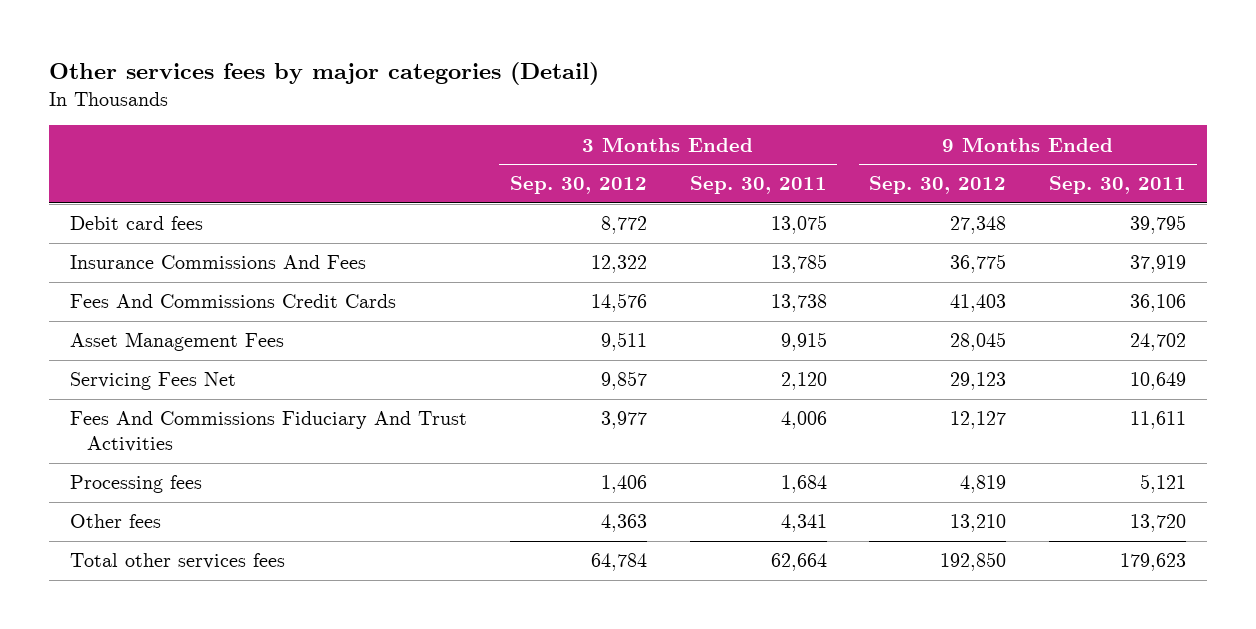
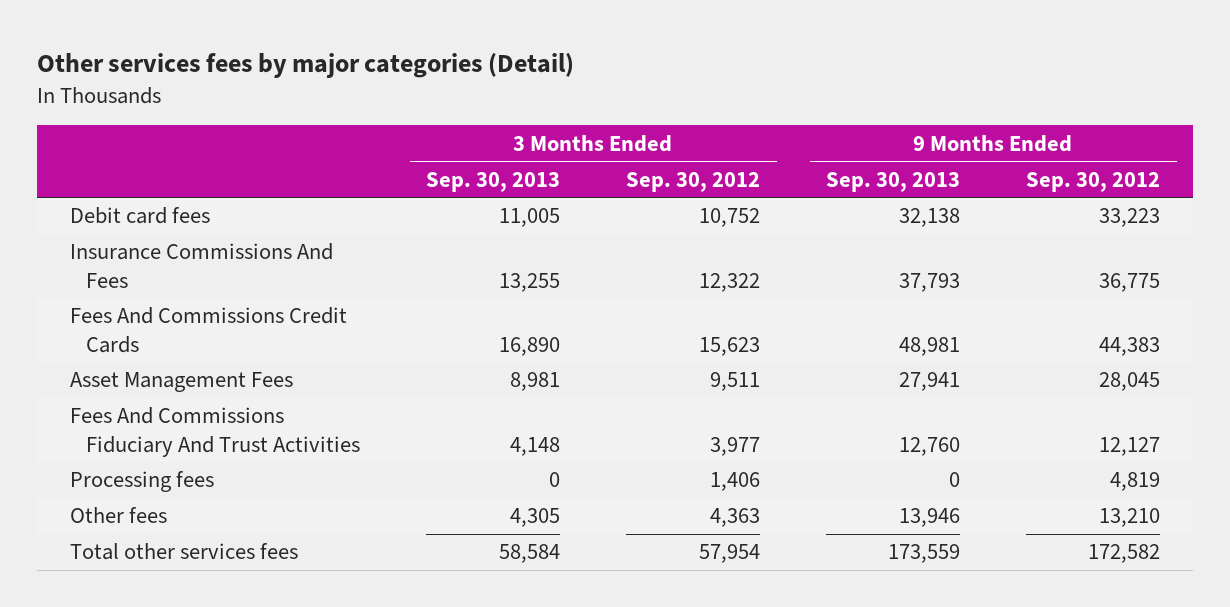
- | 3 Months Ended Sep. 30, 2012 | 3 Months Ended Sep. 30, 2011 | 9 Months Ended Sep. 30, 2012 | 9 Months Ended Sep. 30, 2011
+ | 3 Months Ended Sep. 30, 2013 | 3 Months Ended Sep. 30, 2012 | 9 Months Ended Sep. 30, 2013 | 9 Months Ended Sep. 30, 2012
- Debit card fees | 8,772 | 13,075 | 27,348 | 39,795
+ Debit card fees | 11,005 | 10,752 | 32,138 | 33,223
- Fees And Commissions Credit Cards | 14,576 | 13,738 | 41,403 | 36,106
+ Fees And Commissions Credit Cards | 16,890 | 15,623 | 48,981 | 44,383
- Servicing Fees Net | 9,857 | 2,120 | 29,123 | 10,649
- Total other services fees | 64,784 | 62,664 | 192,850 | 179,623
+ Total other services fees | 58,584 | 57,954 | 173,559 | 172,582

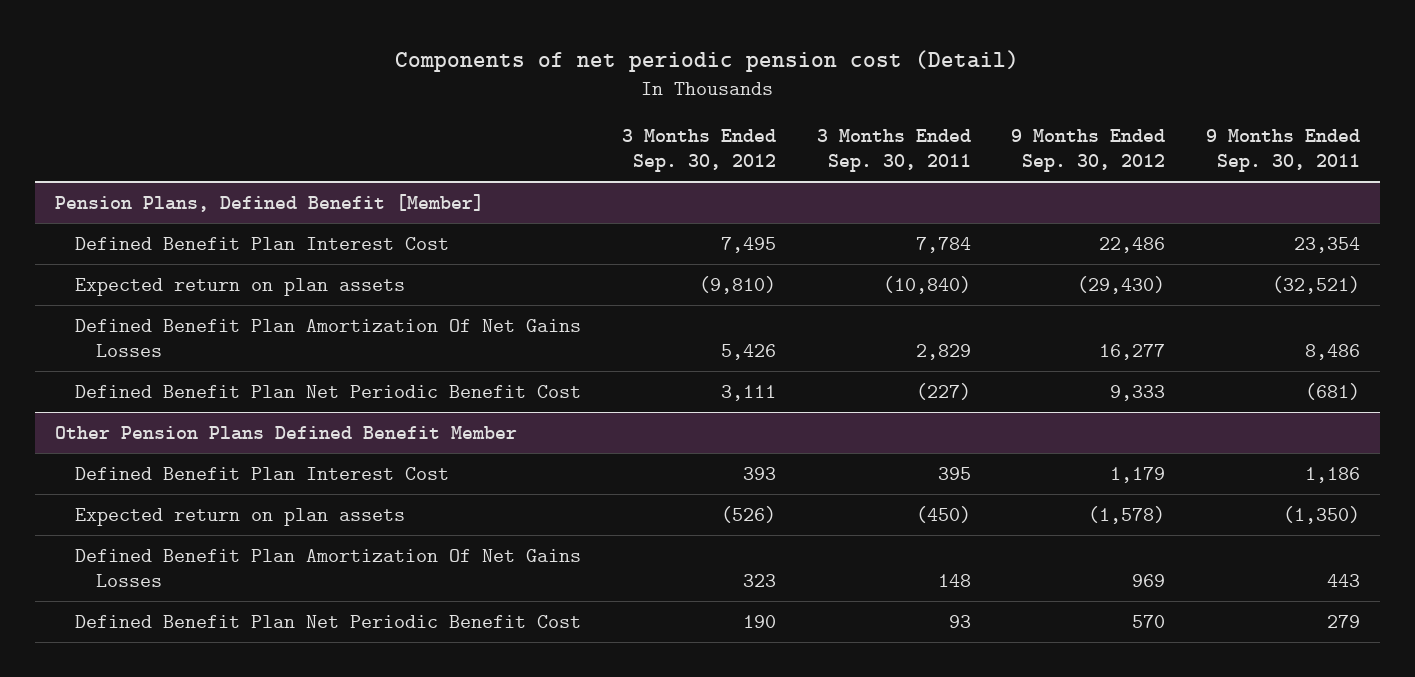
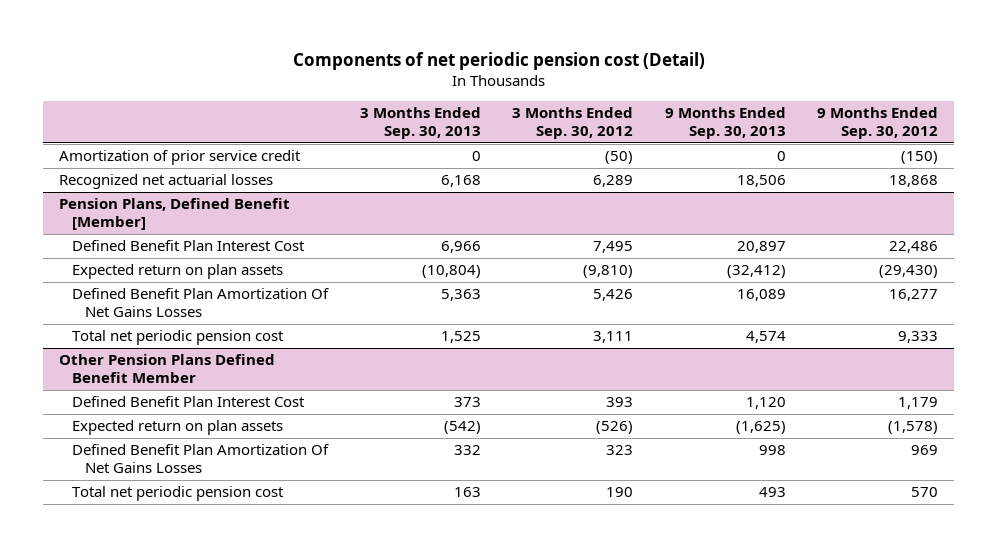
- | 3 Months Ended Sep. 30, 2012 | 3 Months Ended Sep. 30, 2011 | 9 Months Ended Sep. 30, 2012 | 9 Months Ended Sep. 30, 2011
+ | 3 Months Ended Sep. 30, 2013 | 3 Months Ended Sep. 30, 2012 | 9 Months Ended Sep. 30, 2013 | 9 Months Ended Sep. 30, 2012
+ Amortization of prior service credit | 0 | (50) | 0 | (150)
+ Recognized net actuarial losses | 6,168 | 6,289 | 18,506 | 18,868
@ Pension Plans, Defined Benefit [Member]
- Defined Benefit Plan Net Periodic Benefit Cost | 3,111 | (227) | 9,333 | (681)
+ Total net periodic pension cost | 1,525 | 3,111 | 4,574 | 9,333
@ Other Pension Plans Defined Benefit Member
- Defined Benefit Plan Net Periodic Benefit Cost | 190 | 93 | 570 | 279
+ Total net periodic pension cost | 163 | 190 | 493 | 570

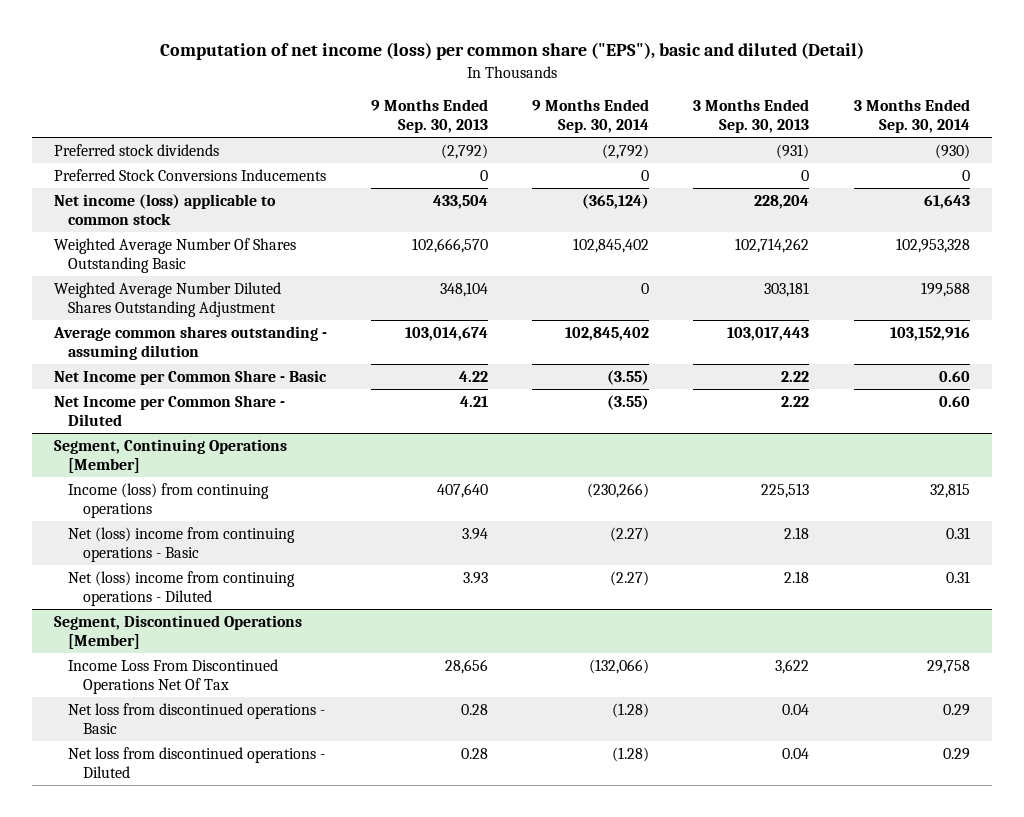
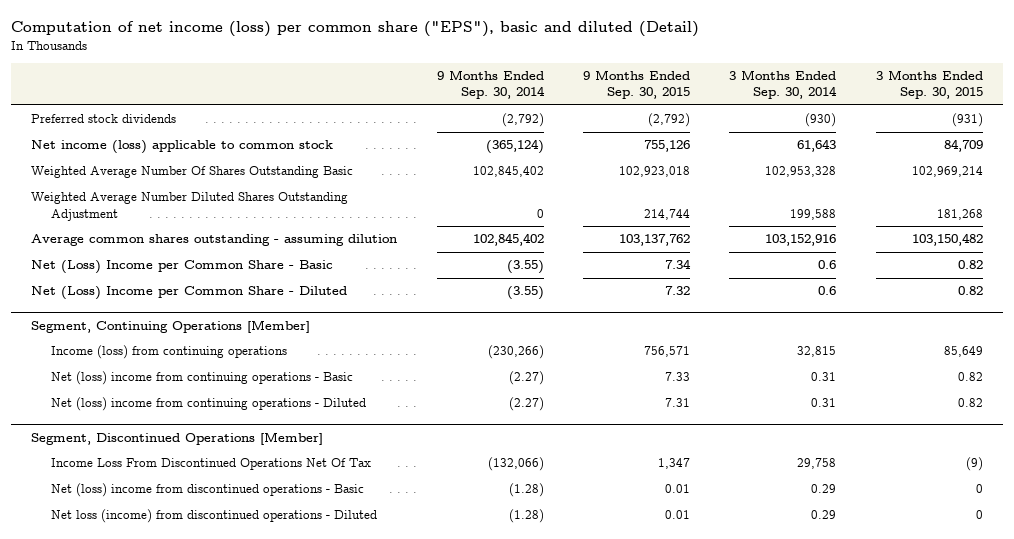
- | 9 Months Ended Sep. 30, 2013 | 9 Months Ended Sep. 30, 2014 | 3 Months Ended Sep. 30, 2013 | 3 Months Ended Sep. 30, 2014
+ | 9 Months Ended Sep. 30, 2014 | 9 Months Ended Sep. 30, 2015 | 3 Months Ended Sep. 30, 2014 | 3 Months Ended Sep. 30, 2015
- Preferred Stock Conversions Inducements | 0 | 0 | 0 | 0
- Net Income per Common Share - Basic | 4.22 | (3.55) | 2.22 | 0.60
- Net Income per Common Share - Diluted | 4.21 | (3.55) | 2.22 | 0.60
+ Net (Loss) Income per Common Share - Basic | (3.55) | 7.34 | 0.6 | 0.82
+ Net (Loss) Income per Common Share - Diluted | (3.55) | 7.32 | 0.6 | 0.82
@ Segment, Discontinued Operations [Member]
- Net loss from discontinued operations - Basic | 0.28 | (1.28) | 0.04 | 0.29
- Net loss from discontinued operations - Diluted | 0.28 | (1.28) | 0.04 | 0.29
+ Net (loss) income from discontinued operations - Basic | (1.28) | 0.01 | 0.29 | 0
+ Net loss (income) from discontinued operations - Diluted | (1.28) | 0.01 | 0.29 | 0

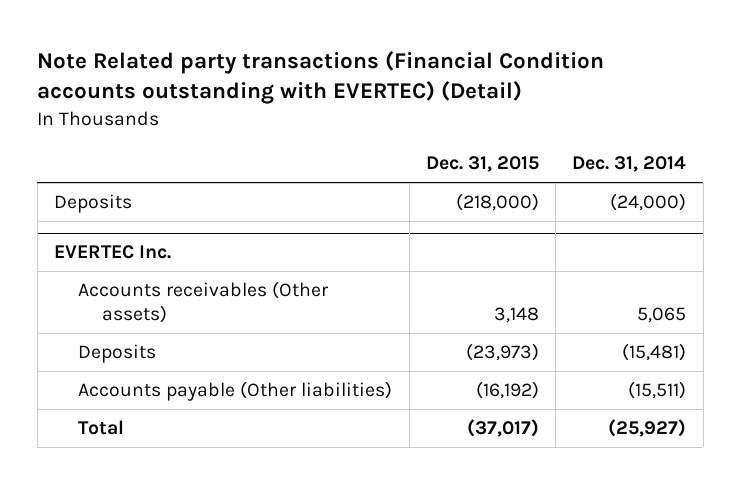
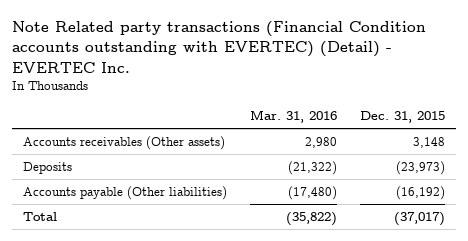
- Note Related party transactions (Financial Condition accounts outstanding with EVERTEC) (Detail)
+ Note Related party transactions (Financial Condition accounts outstanding with EVERTEC) (Detail) - EVERTEC Inc.
- | Dec. 31, 2015 | Dec. 31, 2014
+ | Mar. 31, 2016 | Dec. 31, 2015
- Deposits | (218,000) | (24,000)
- EVERTEC Inc.

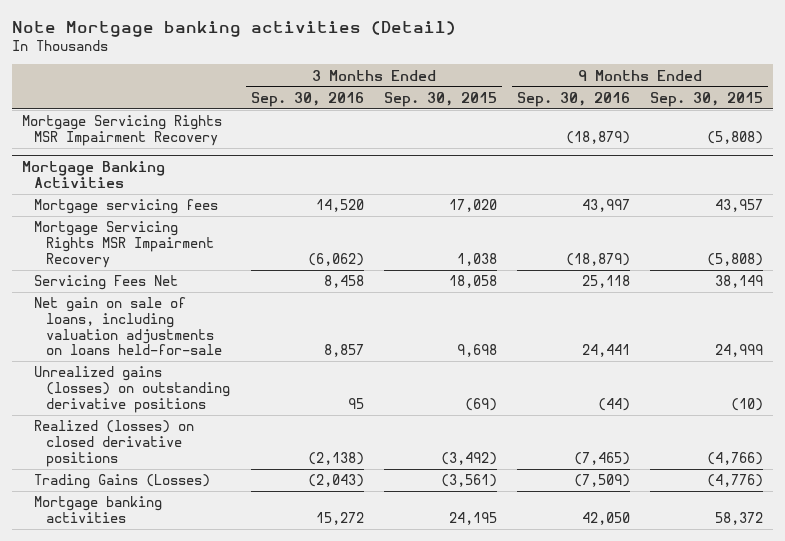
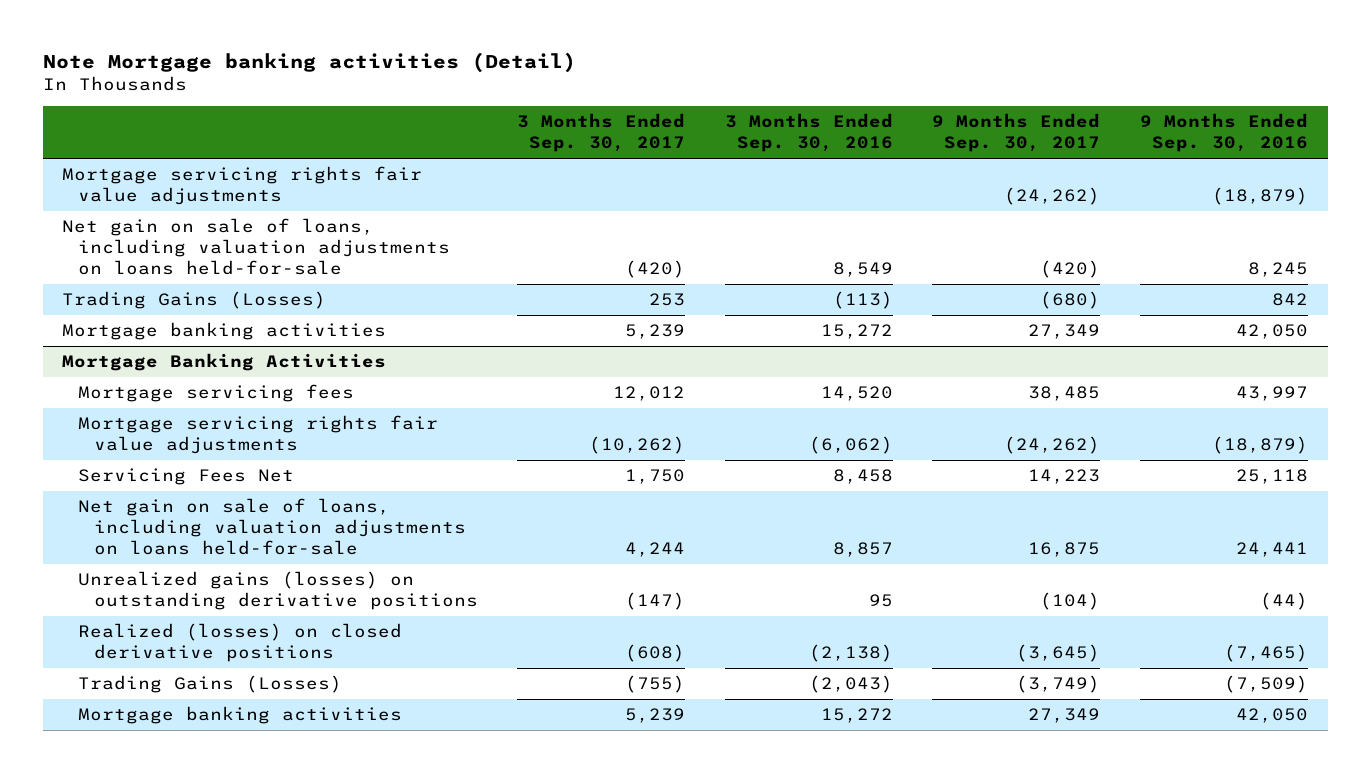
- | 3 Months Ended Sep. 30, 2016 | 3 Months Ended Sep. 30, 2015 | 9 Months Ended Sep. 30, 2016 | 9 Months Ended Sep. 30, 2015
+ | 3 Months Ended Sep. 30, 2017 | 3 Months Ended Sep. 30, 2016 | 9 Months Ended Sep. 30, 2017 | 9 Months Ended Sep. 30, 2016
- Mortgage Servicing Rights MSR Impairment Recovery | | | (18,879) | (5,808)
+ Mortgage servicing rights fair value adjustments | | | (24,262) | (18,879)
+ Net gain on sale of loans, including valuation adjustments on loans held-for-sale | (420) | 8,549 | (420) | 8,245
+ Trading Gains (Losses) | 253 | (113) | (680) | 842
+ Mortgage banking activities | 5,239 | 15,272 | 27,349 | 42,050
@ Mortgage Banking Activities
- Mortgage Servicing Rights MSR Impairment Recovery | (6,062) | 1,038 | (18,879) | (5,808)
+ Mortgage servicing rights fair value adjustments | (10,262) | (6,062) | (24,262) | (18,879)

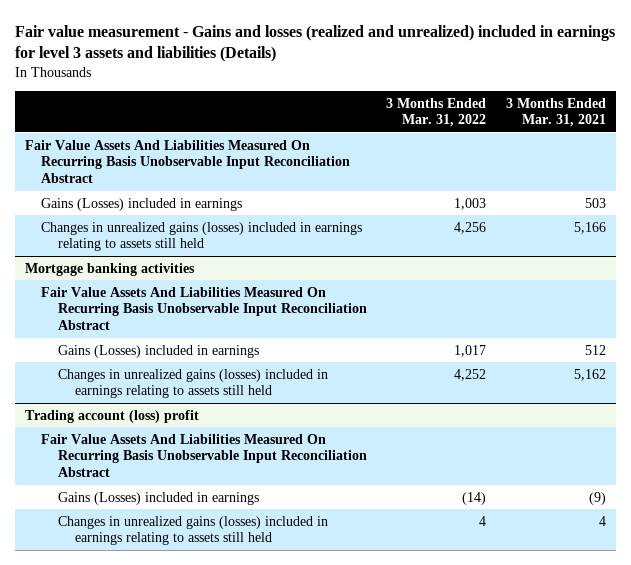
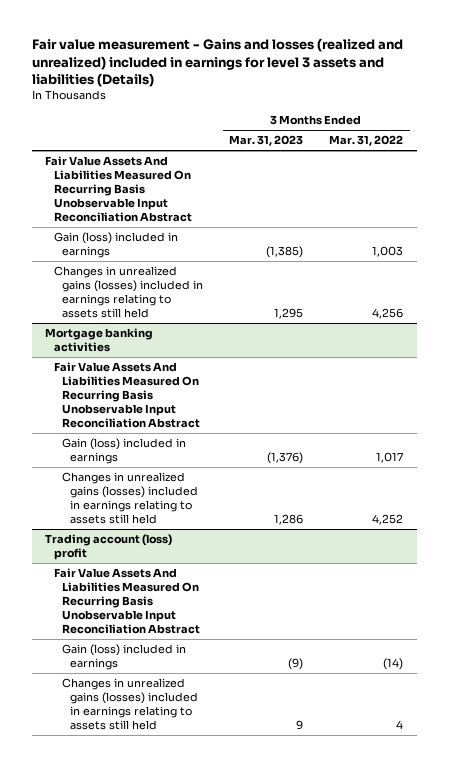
- | 3 Months Ended Mar. 31, 2022 | 3 Months Ended Mar. 31, 2021
+ | 3 Months Ended Mar. 31, 2023 | 3 Months Ended Mar. 31, 2022
- Gains (Losses) included in earnings | 1,003 | 503
+ Gain (loss) included in earnings | (1,385) | 1,003
@ Mortgage banking activities
- Gains (Losses) included in earnings | 1,017 | 512
+ Gain (loss) included in earnings | (1,376) | 1,017
@ Trading account (loss) profit
- Gains (Losses) included in earnings | (14) | (9)
+ Gain (loss) included in earnings | (9) | (14)

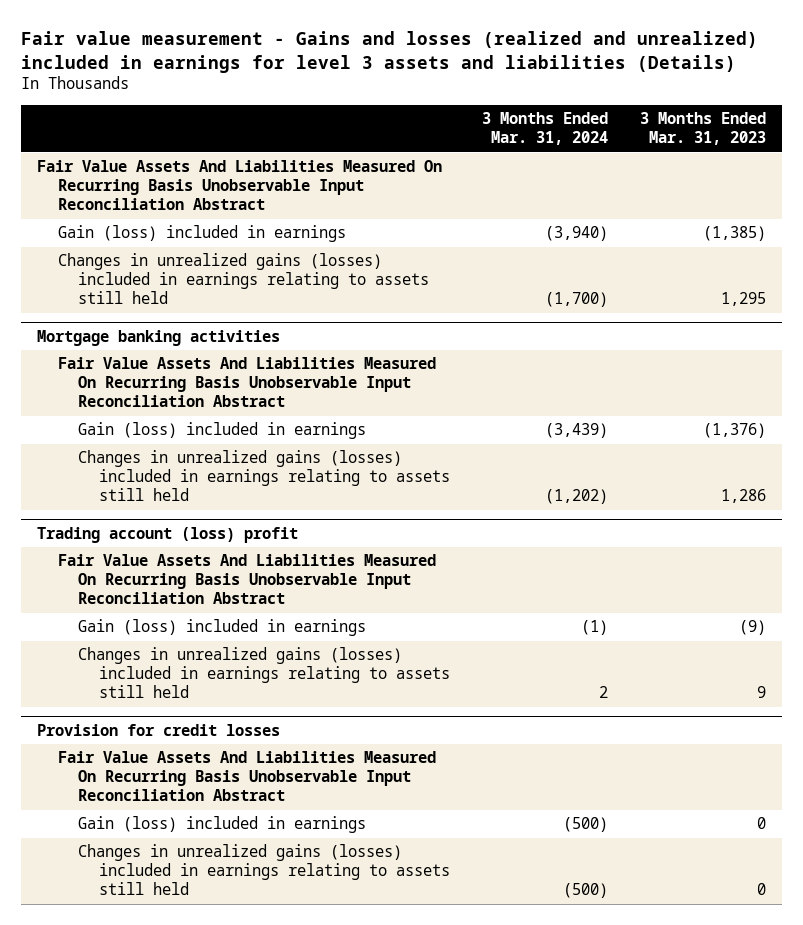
- | 3 Months Ended Mar. 31, 2023 | 3 Months Ended Mar. 31, 2022
+ | 3 Months Ended Mar. 31, 2024 | 3 Months Ended Mar. 31, 2023
+ Provision for credit losses
+ Fair Value Assets And Liabilities Measured On Recurring Basis Unobservable Input Reconciliation Abstract
+ Gain (loss) included in earnings | (500) | 0
+ Changes in unrealized gains (losses) included in earnings relating to assets still held | (500) | 0

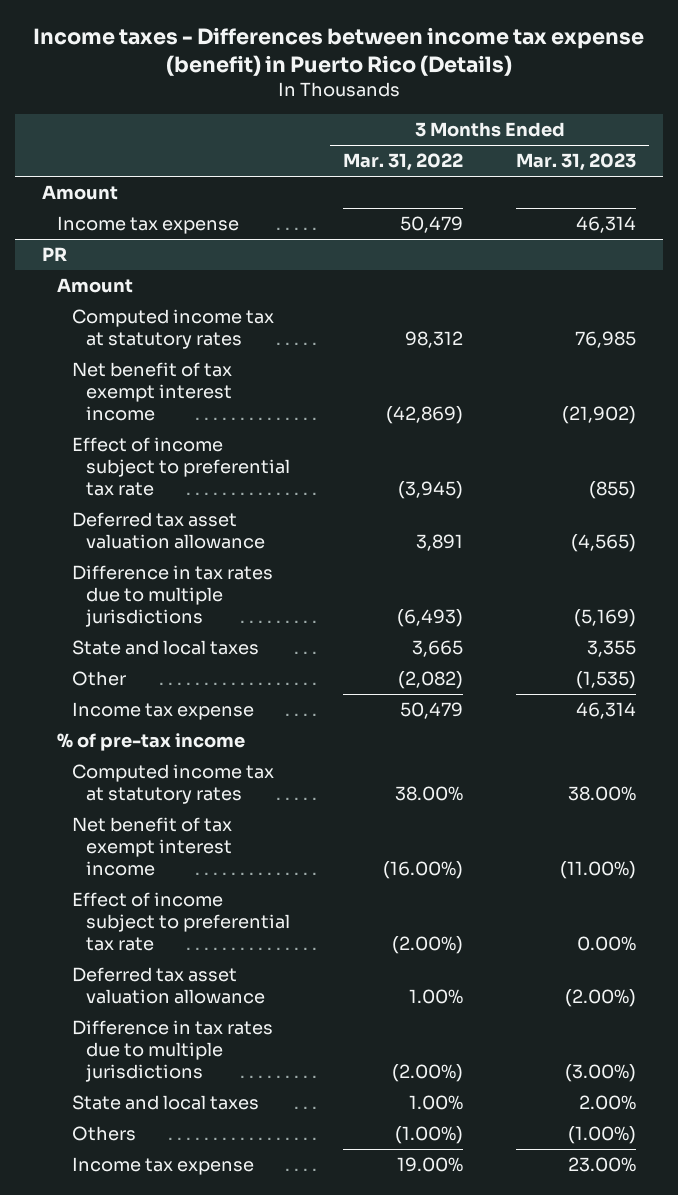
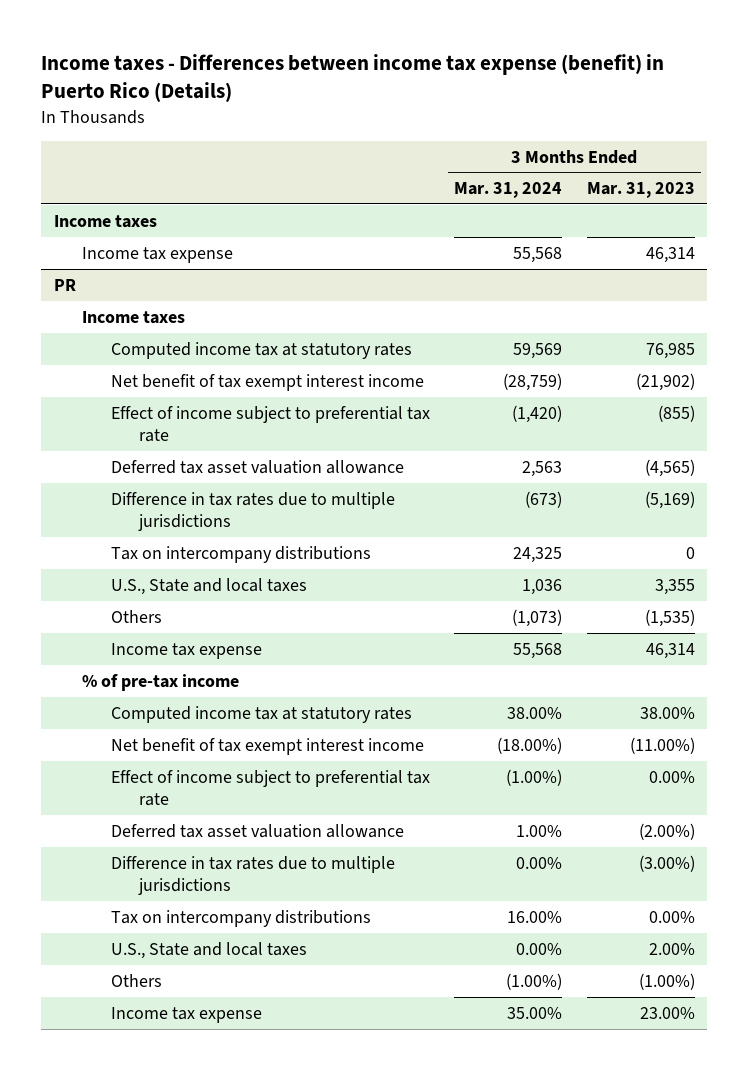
- | 3 Months Ended Mar. 31, 2022 | 3 Months Ended Mar. 31, 2023
+ | 3 Months Ended Mar. 31, 2024 | 3 Months Ended Mar. 31, 2023
- Amount
+ Income taxes
@ PR
- Amount
+ Income taxes
- State and local taxes | 3,665 | 3,355
- Other | (2,082) | (1,535)
+ Tax on intercompany distributions | 24,325 | 0
+ U.S., State and local taxes | 1,036 | 3,355
+ Others | (1,073) | (1,535)
- State and local taxes | 1.00% | 2.00%
+ Tax on intercompany distributions | 16.00% | 0.00%
+ U.S., State and local taxes | 0.00% | 2.00%

